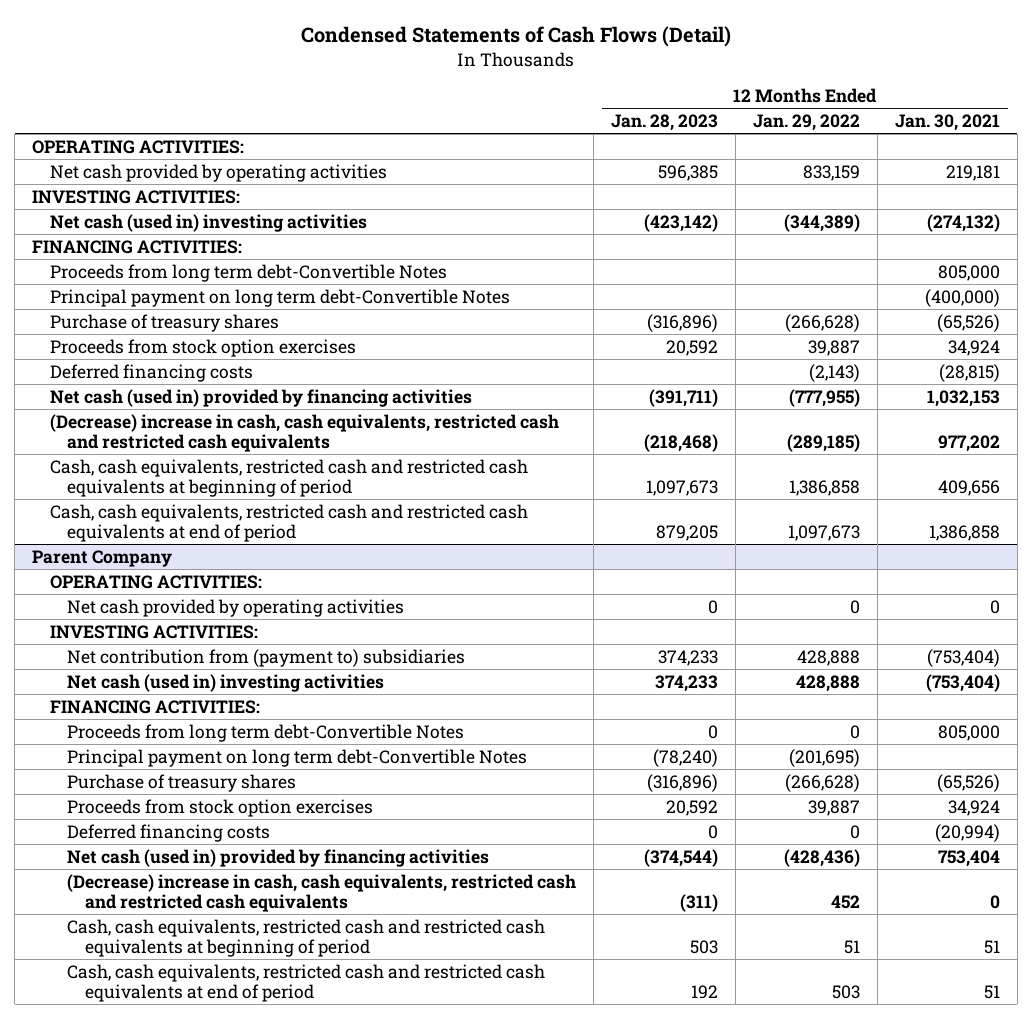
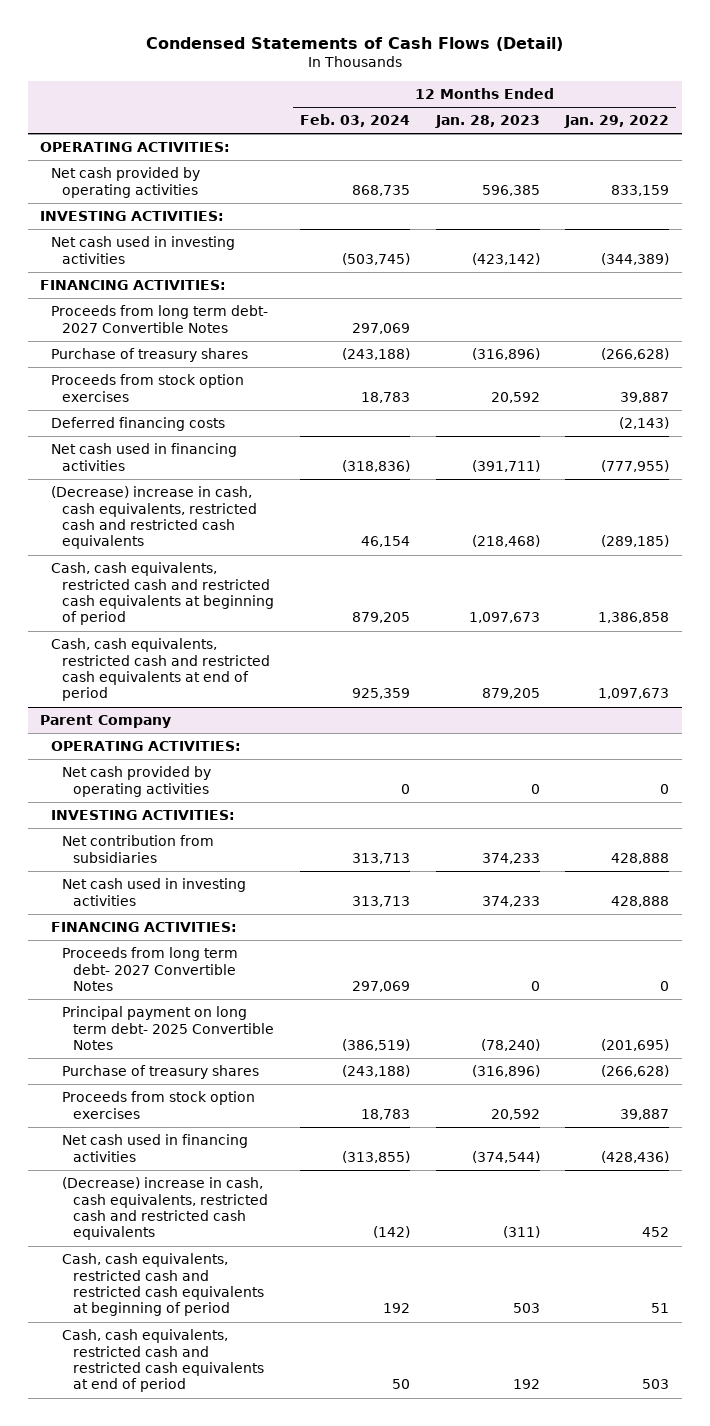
- | 12 Months Ended Jan. 28, 2023 | 12 Months Ended Jan. 29, 2022 | 12 Months Ended Jan. 30, 2021
+ | 12 Months Ended Feb. 03, 2024 | 12 Months Ended Jan. 28, 2023 | 12 Months Ended Jan. 29, 2022
- Net cash (used in) investing activities | (423,142) | (344,389) | (274,132)
+ Net cash used in investing activities | (503,745) | (423,142) | (344,389)
- Proceeds from long term debt-Convertible Notes | | | 805,000
- Principal payment on long term debt-Convertible Notes | | | (400,000)
+ Proceeds from long term debt- 2027 Convertible Notes | 297,069 | |
- Net cash (used in) provided by financing activities | (391,711) | (777,955) | 1,032,153
+ Net cash used in financing activities | (318,836) | (391,711) | (777,955)
@ Parent Company
- Net contribution from (payment to) subsidiaries | 374,233 | 428,888 | (753,404)
- Net cash (used in) investing activities | 374,233 | 428,888 | (753,404)
+ Net contribution from subsidiaries | 313,713 | 374,233 | 428,888
+ Net cash used in investing activities | 313,713 | 374,233 | 428,888
- Proceeds from long term debt-Convertible Notes | 0 | 0 | 805,000
- Principal payment on long term debt-Convertible Notes | (78,240) | (201,695) |
+ Proceeds from long term debt- 2027 Convertible Notes | 297,069 | 0 | 0
+ Principal payment on long term debt- 2025 Convertible Notes | (386,519) | (78,240) | (201,695)
- Deferred financing costs | 0 | 0 | (20,994)
- Net cash (used in) provided by financing activities | (374,544) | (428,436) | 753,404
+ Net cash used in financing activities | (313,855) | (374,544) | (428,436)

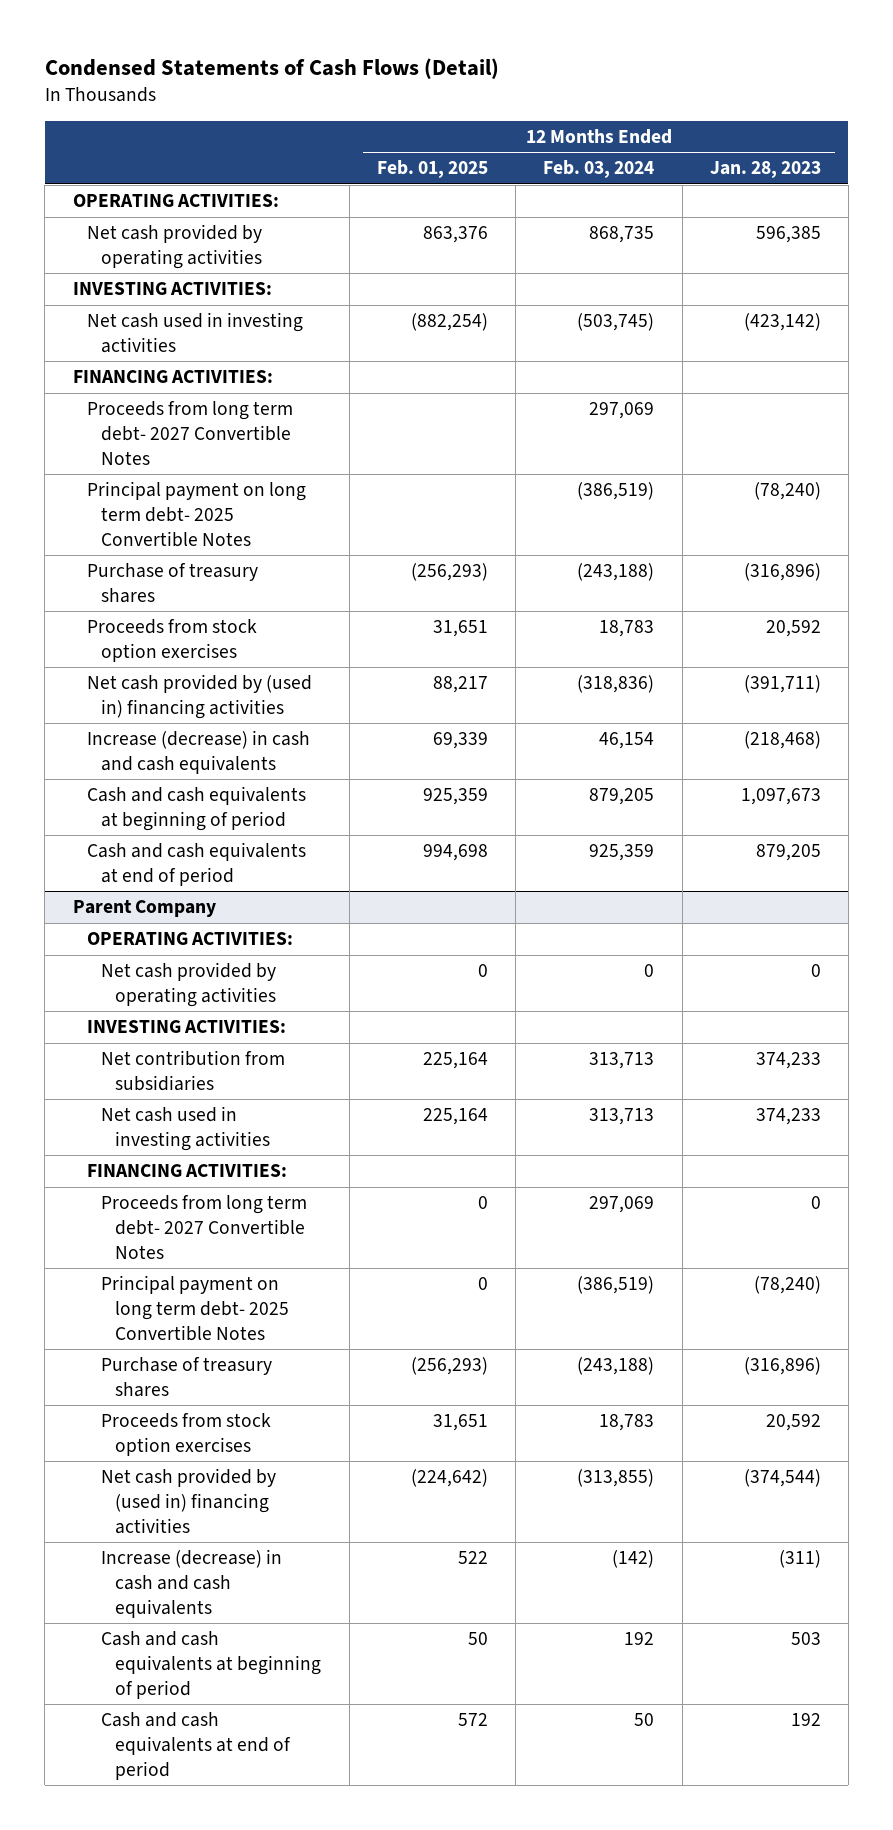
- | 12 Months Ended Feb. 03, 2024 | 12 Months Ended Jan. 28, 2023 | 12 Months Ended Jan. 29, 2022
+ | 12 Months Ended Feb. 01, 2025 | 12 Months Ended Feb. 03, 2024 | 12 Months Ended Jan. 28, 2023
+ Principal payment on long term debt- 2025 Convertible Notes | | (386,519) | (78,240)
- Deferred financing costs | | | (2,143)
- Net cash used in financing activities | (318,836) | (391,711) | (777,955)
- (Decrease) increase in cash, cash equivalents, restricted cash and restricted cash equivalents | 46,154 | (218,468) | (289,185)
- Cash, cash equivalents, restricted cash and restricted cash equivalents at beginning of period | 879,205 | 1,097,673 | 1,386,858
- Cash, cash equivalents, restricted cash and restricted cash equivalents at end of period | 925,359 | 879,205 | 1,097,673
+ Net cash provided by (used in) financing activities | 88,217 | (318,836) | (391,711)
+ Increase (decrease) in cash and cash equivalents | 69,339 | 46,154 | (218,468)
+ Cash and cash equivalents at beginning of period | 925,359 | 879,205 | 1,097,673
+ Cash and cash equivalents at end of period | 994,698 | 925,359 | 879,205
@ Parent Company
- Net cash used in financing activities | (313,855) | (374,544) | (428,436)
- (Decrease) increase in cash, cash equivalents, restricted cash and restricted cash equivalents | (142) | (311) | 452
- Cash, cash equivalents, restricted cash and restricted cash equivalents at beginning of period | 192 | 503 | 51
- Cash, cash equivalents, restricted cash and restricted cash equivalents at end of period | 50 | 192 | 503
+ Net cash provided by (used in) financing activities | (224,642) | (313,855) | (374,544)
+ Increase (decrease) in cash and cash equivalents | 522 | (142) | (311)
+ Cash and cash equivalents at beginning of period | 50 | 192 | 503
+ Cash and cash equivalents at end of period | 572 | 50 | 192

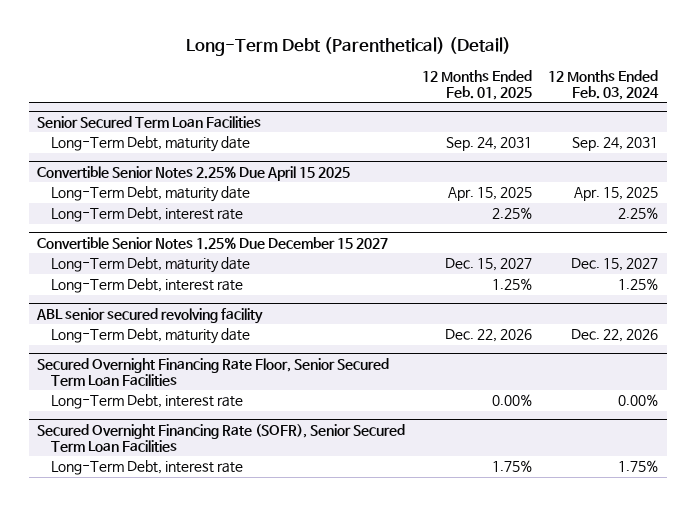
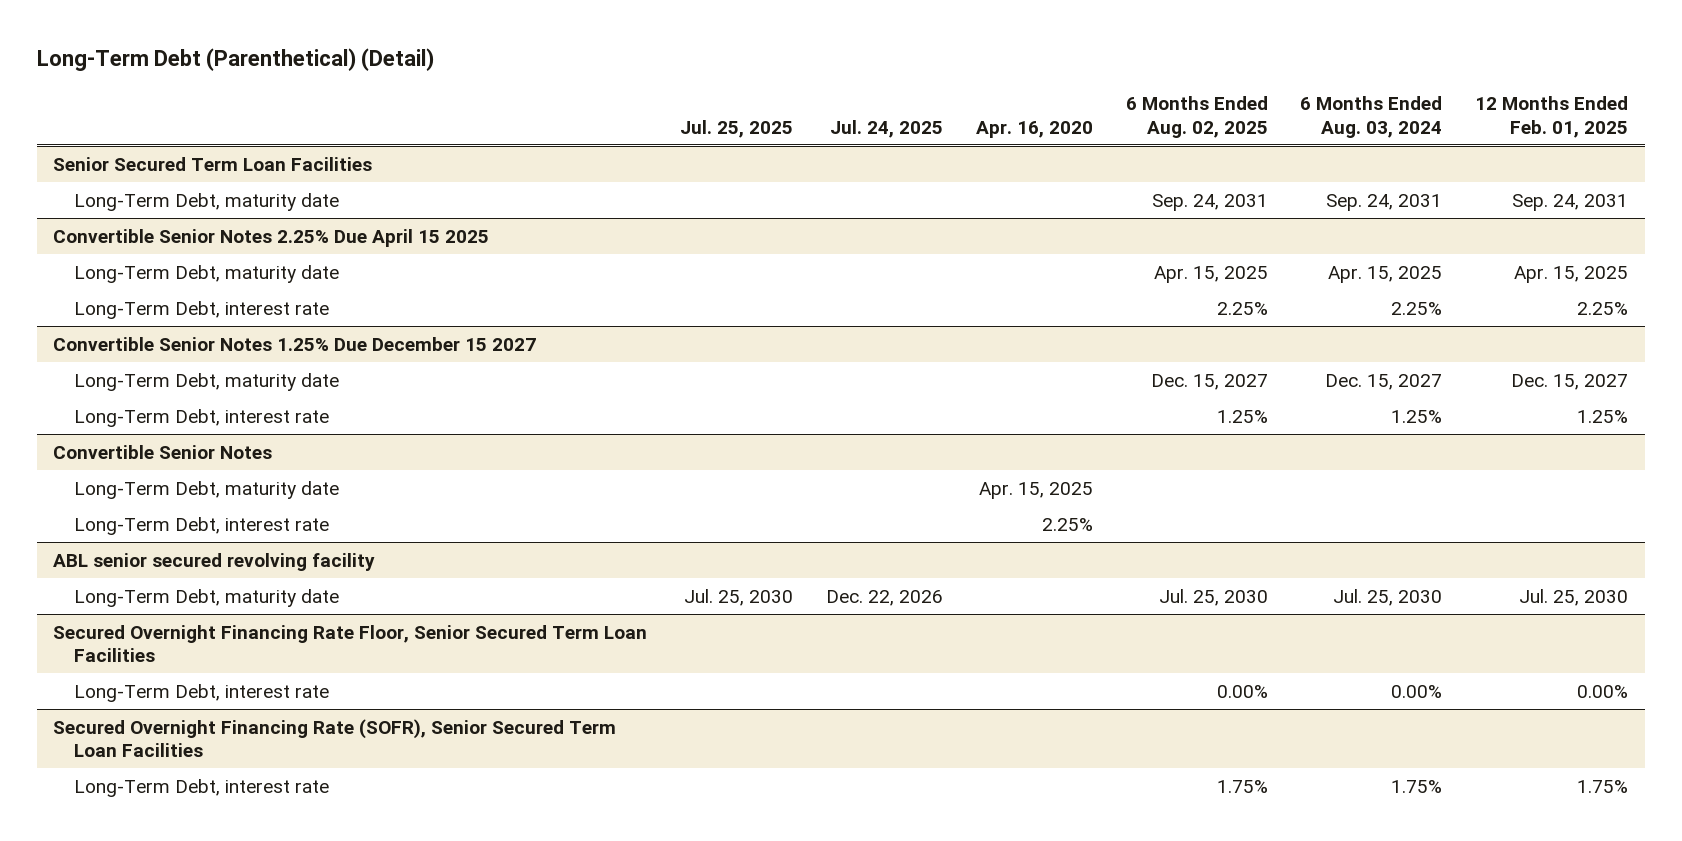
- | 12 Months Ended Feb. 01, 2025 | 12 Months Ended Feb. 03, 2024
+ | Jul. 25, 2025 | Jul. 24, 2025 | Apr. 16, 2020 | 6 Months Ended Aug. 02, 2025 | 6 Months Ended Aug. 03, 2024 | 12 Months Ended Feb. 01, 2025
+ Convertible Senior Notes
+ Long-Term Debt, maturity date | | | Apr. 15, 2025 | | |
+ Long-Term Debt, interest rate | | | 2.25% | | |
@ ABL senior secured revolving facility
- Long-Term Debt, maturity date | Dec. 22, 2026 | Dec. 22, 2026
+ Long-Term Debt, maturity date | Jul. 25, 2030 | Dec. 22, 2026 | | Jul. 25, 2030 | Jul. 25, 2030 | Jul. 25, 2030

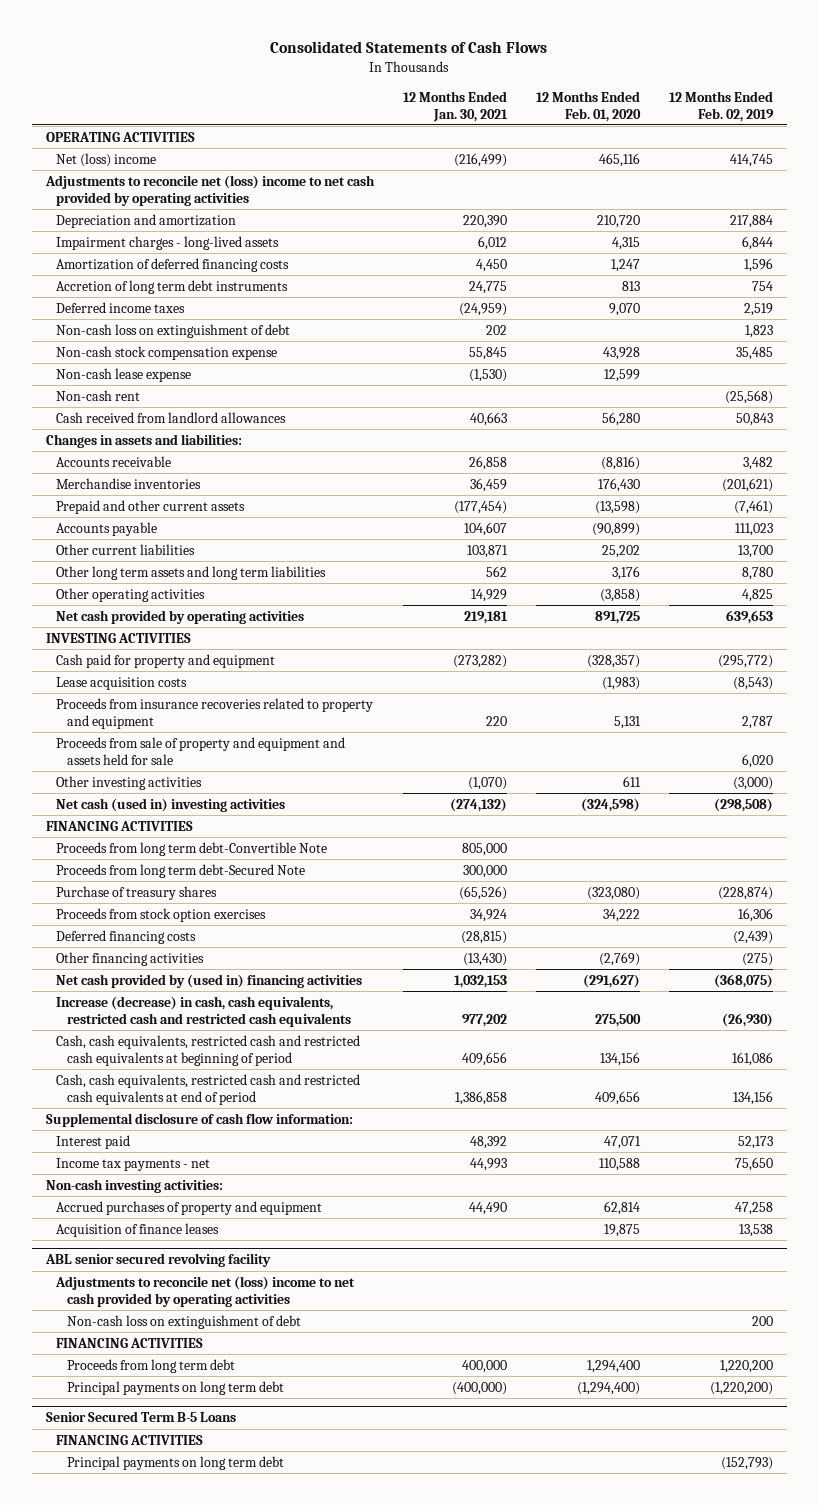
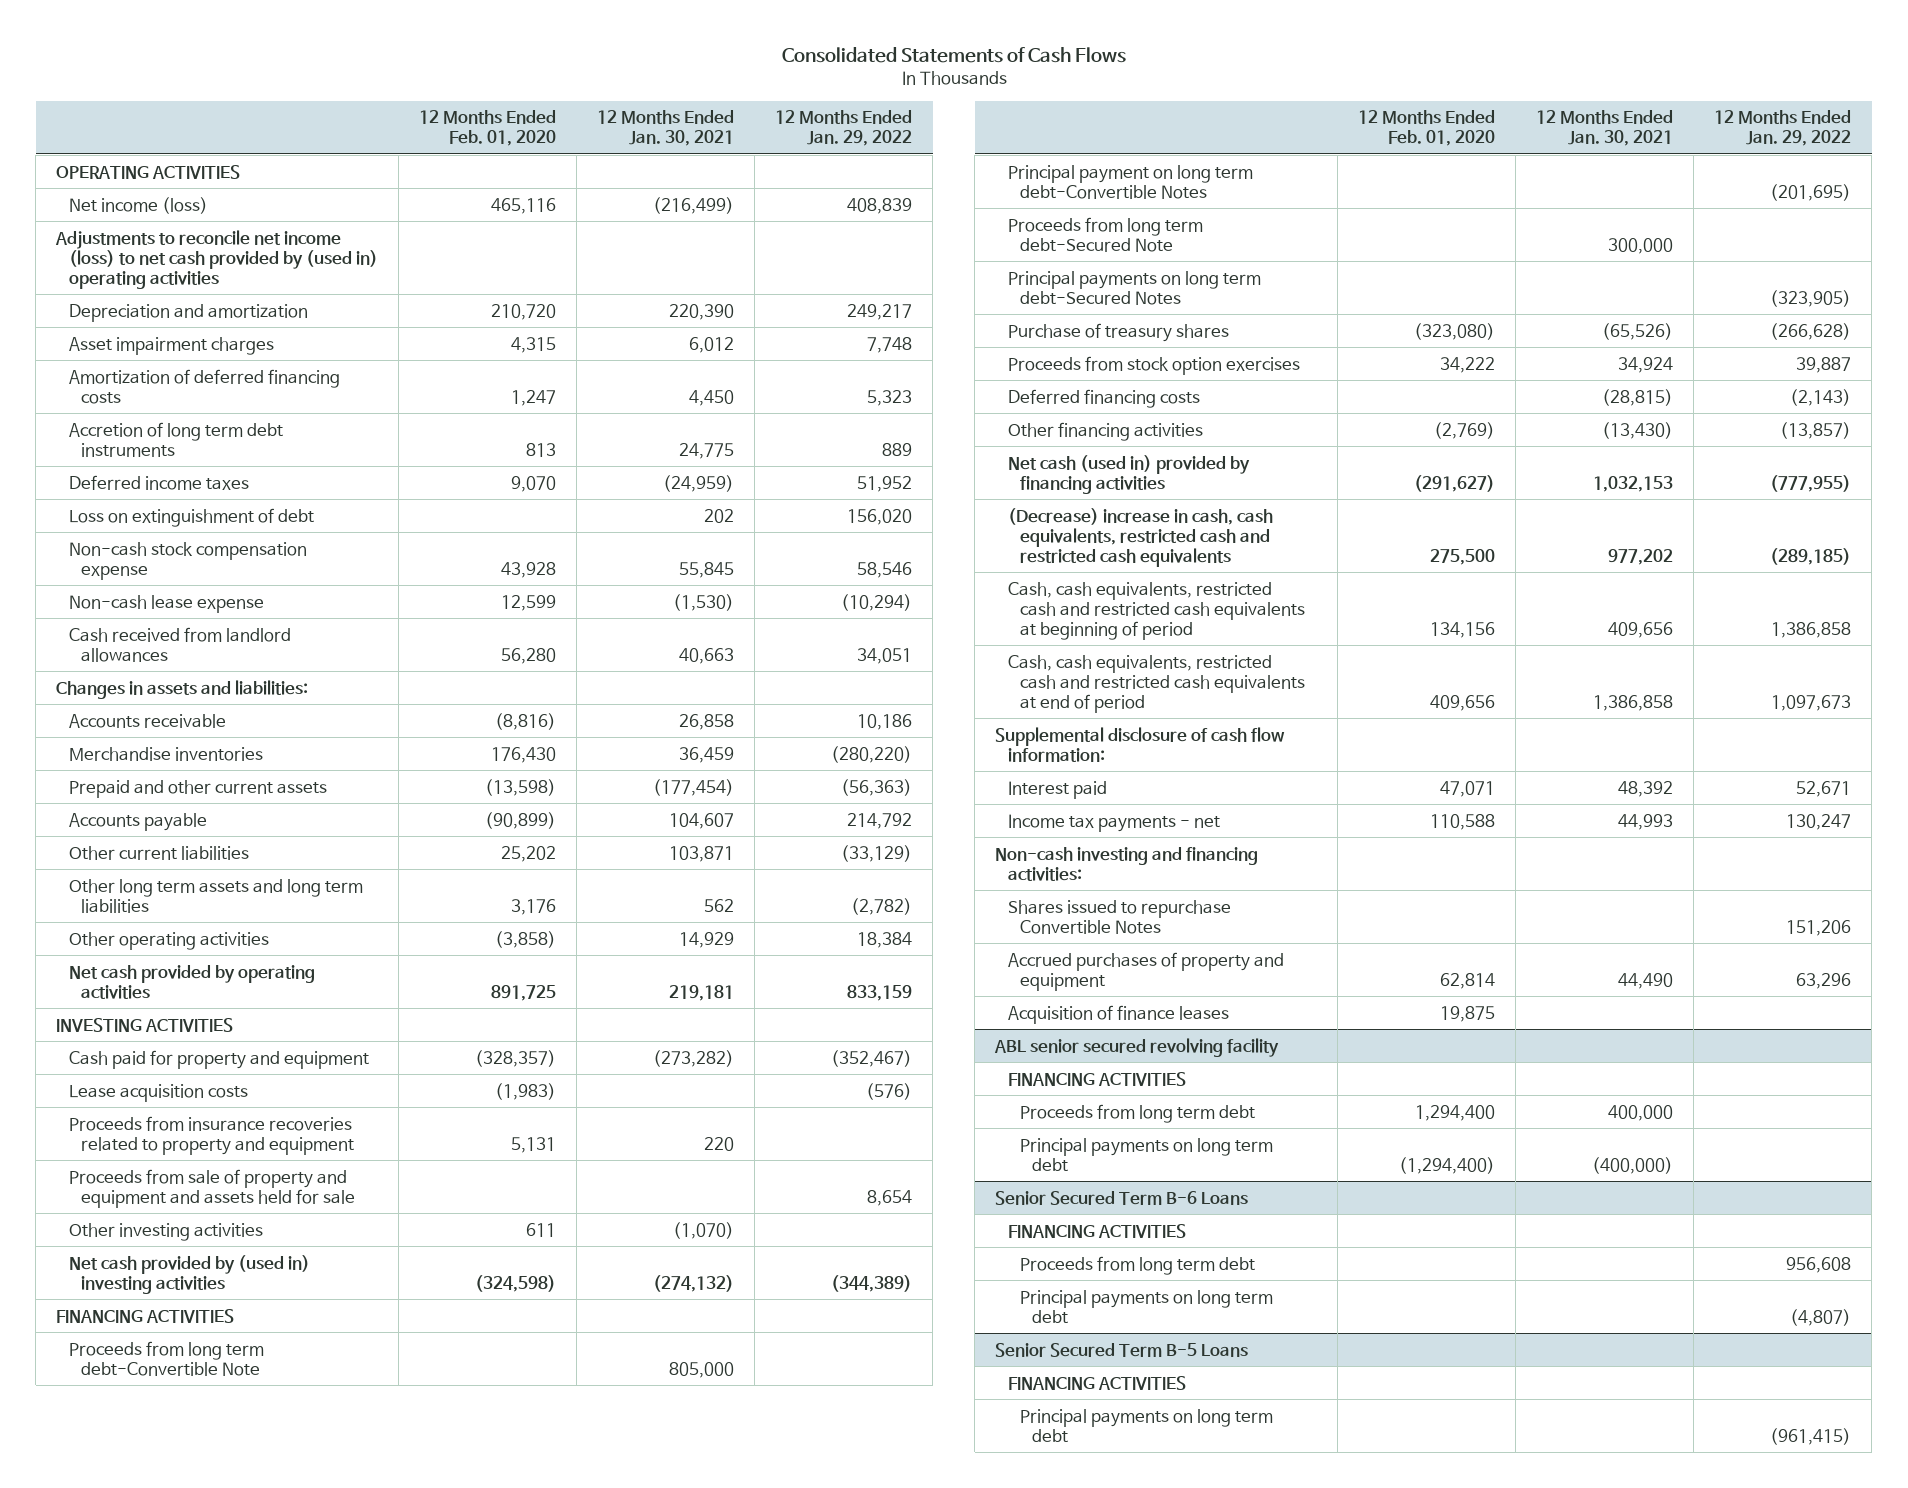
- | 12 Months Ended Jan. 30, 2021 | 12 Months Ended Feb. 01, 2020 | 12 Months Ended Feb. 02, 2019
+ | 12 Months Ended Feb. 01, 2020 | 12 Months Ended Jan. 30, 2021 | 12 Months Ended Jan. 29, 2022
- Net (loss) income | (216,499) | 465,116 | 414,745
- Adjustments to reconcile net (loss) income to net cash provided by operating activities
+ Net income (loss) | 465,116 | (216,499) | 408,839
+ Adjustments to reconcile net income (loss) to net cash provided by (used in) operating activities
- Impairment charges - long-lived assets | 6,012 | 4,315 | 6,844
+ Asset impairment charges | 4,315 | 6,012 | 7,748
- Non-cash loss on extinguishment of debt | 202 | | 1,823
+ Loss on extinguishment of debt | | 202 | 156,020
- Non-cash rent | | | (25,568)
- Net cash (used in) investing activities | (274,132) | (324,598) | (298,508)
+ Net cash provided by (used in) investing activities | (324,598) | (274,132) | (344,389)
+ Principal payment on long term debt-Convertible Notes | | | (201,695)
+ Principal payments on long term debt-Secured Notes | | | (323,905)
- Net cash provided by (used in) financing activities | 1,032,153 | (291,627) | (368,075)
- Increase (decrease) in cash, cash equivalents, restricted cash and restricted cash equivalents | 977,202 | 275,500 | (26,930)
+ Net cash (used in) provided by financing activities | (291,627) | 1,032,153 | (777,955)
+ (Decrease) increase in cash, cash equivalents, restricted cash and restricted cash equivalents | 275,500 | 977,202 | (289,185)
- Non-cash investing activities:
+ Non-cash investing and financing activities:
+ Shares issued to repurchase Convertible Notes | | | 151,206
@ ABL senior secured revolving facility
- Adjustments to reconcile net (loss) income to net cash provided by operating activities
- Non-cash loss on extinguishment of debt | | | 200
+ Senior Secured Term B-6 Loans
+ FINANCING ACTIVITIES
+ Proceeds from long term debt | | | 956,608
+ Principal payments on long term debt | | | (4,807)

